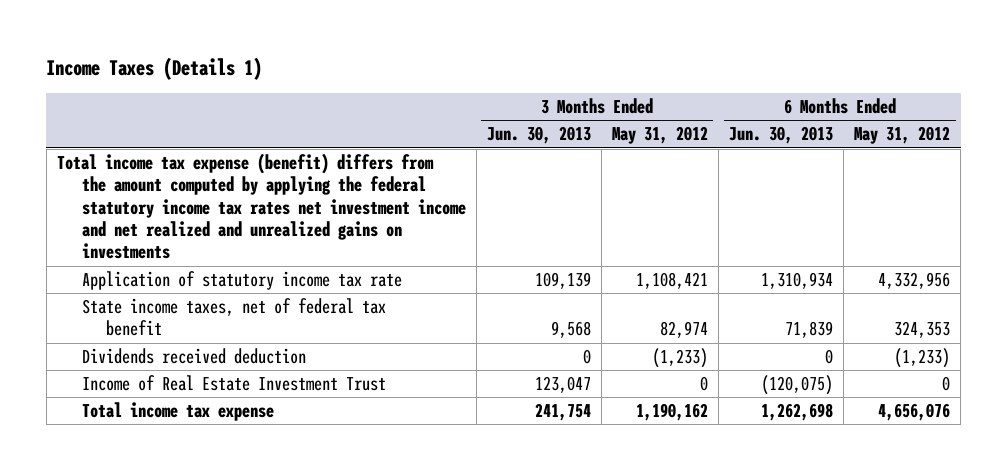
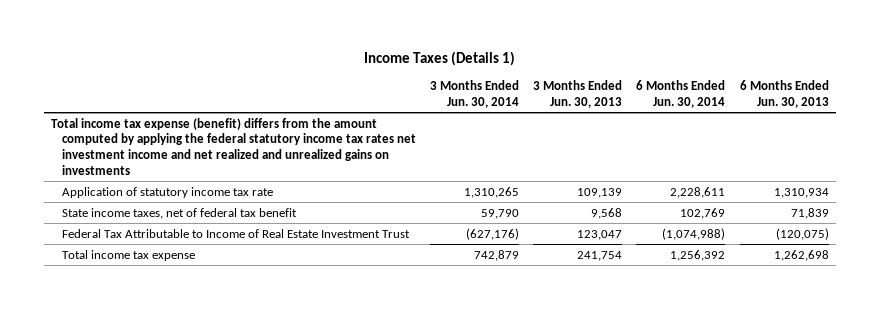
- | 3 Months Ended Jun. 30, 2013 | 3 Months Ended May 31, 2012 | 6 Months Ended Jun. 30, 2013 | 6 Months Ended May 31, 2012
+ | 3 Months Ended Jun. 30, 2014 | 3 Months Ended Jun. 30, 2013 | 6 Months Ended Jun. 30, 2014 | 6 Months Ended Jun. 30, 2013
- Dividends received deduction | 0 | (1,233) | 0 | (1,233)
- Income of Real Estate Investment Trust | 123,047 | 0 | (120,075) | 0
+ Federal Tax Attributable to Income of Real Estate Investment Trust | (627,176) | 123,047 | (1,074,988) | (120,075)

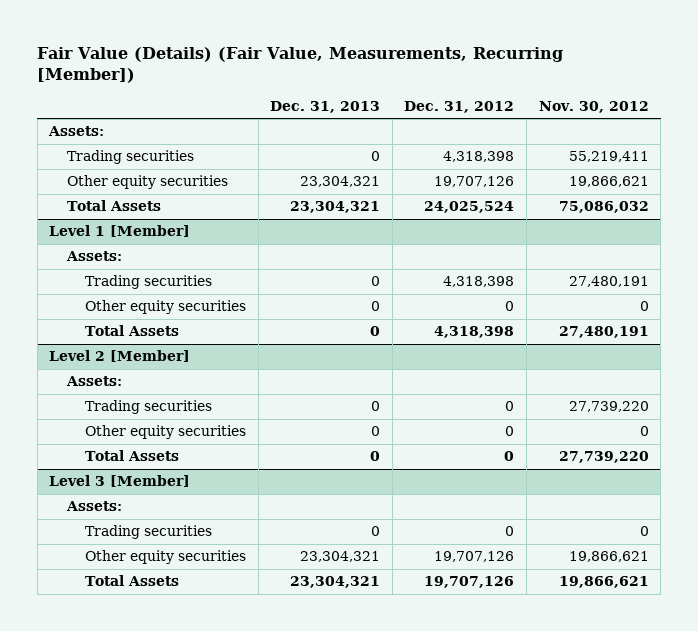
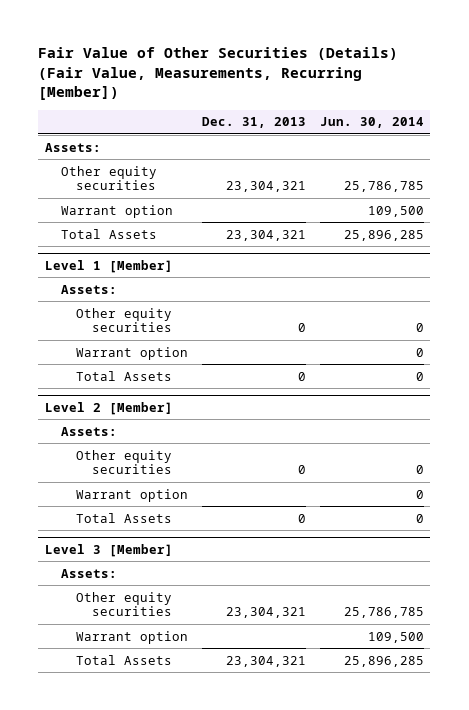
- Fair Value (Details) (Fair Value, Measurements, Recurring [Member])
+ Fair Value of Other Securities (Details) (Fair Value, Measurements, Recurring [Member])
- | Dec. 31, 2013 | Dec. 31, 2012 | Nov. 30, 2012
+ | Dec. 31, 2013 | Jun. 30, 2014
- Trading securities | 0 | 4,318,398 | 55,219,411
+ Warrant option | | 109,500
@ Level 1 [Member]
- Trading securities | 0 | 4,318,398 | 27,480,191
+ Warrant option | | 0
@ Level 2 [Member]
- Trading securities | 0 | 0 | 27,739,220
+ Warrant option | | 0
@ Level 3 [Member]
- Trading securities | 0 | 0 | 0
+ Warrant option | | 109,500

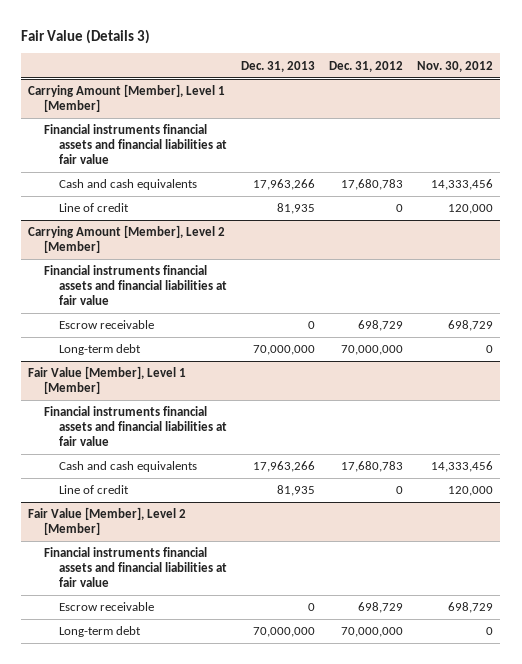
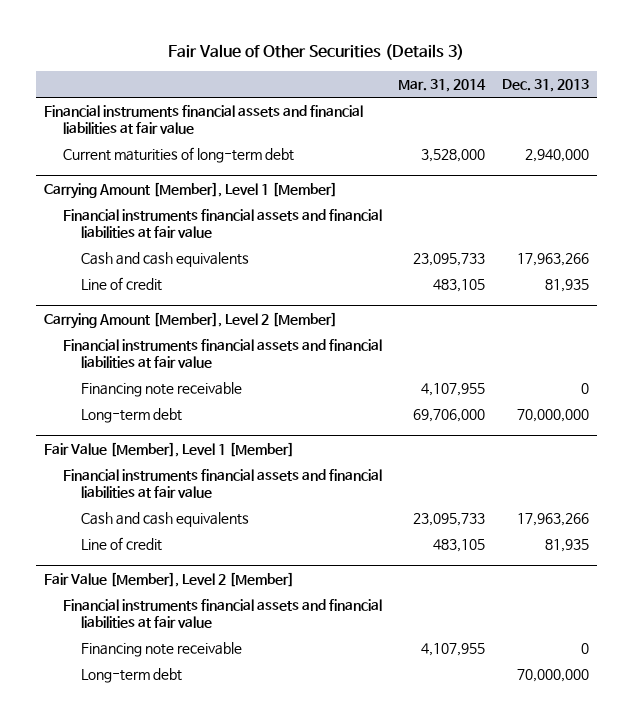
- Fair Value (Details 3)
+ Fair Value of Other Securities (Details 3)
- | Dec. 31, 2013 | Dec. 31, 2012 | Nov. 30, 2012
+ | Mar. 31, 2014 | Dec. 31, 2013
+ Financial instruments financial assets and financial liabilities at fair value
+ Current maturities of long-term debt | 3,528,000 | 2,940,000
@ Carrying Amount [Member], Level 2 [Member]
- Escrow receivable | 0 | 698,729 | 698,729
+ Financing note receivable | 4,107,955 | 0
@ Fair Value [Member], Level 2 [Member]
- Escrow receivable | 0 | 698,729 | 698,729
+ Financing note receivable | 4,107,955 | 0

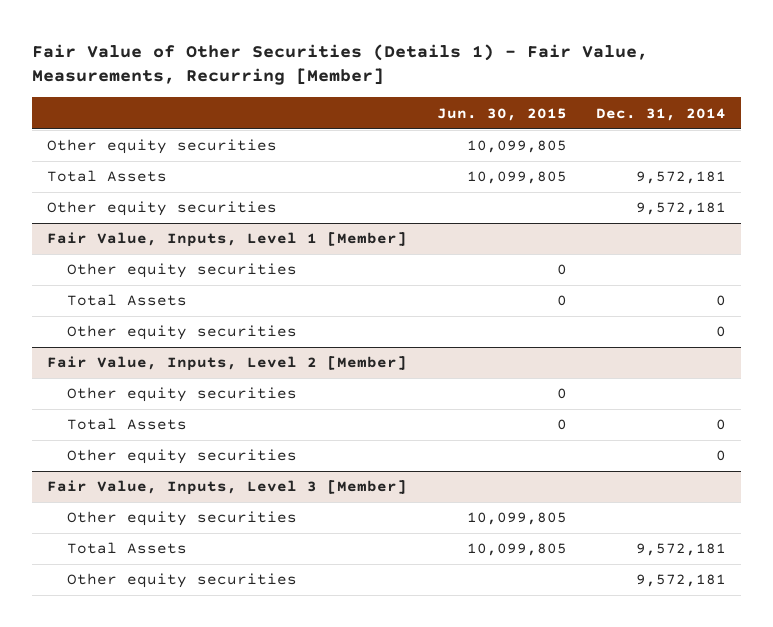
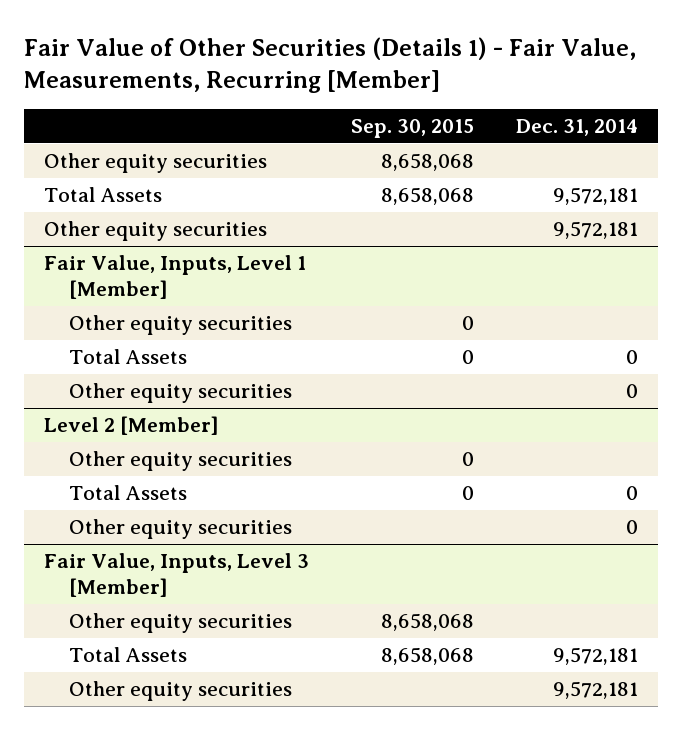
- | Jun. 30, 2015 | Dec. 31, 2014
+ | Sep. 30, 2015 | Dec. 31, 2014
- Fair Value, Inputs, Level 2 [Member]
+ Level 2 [Member]

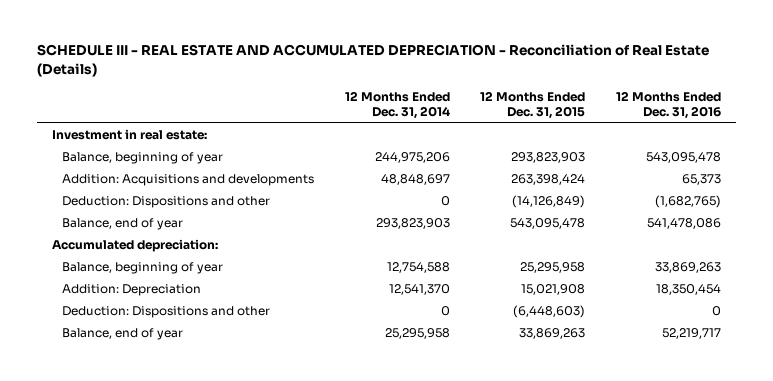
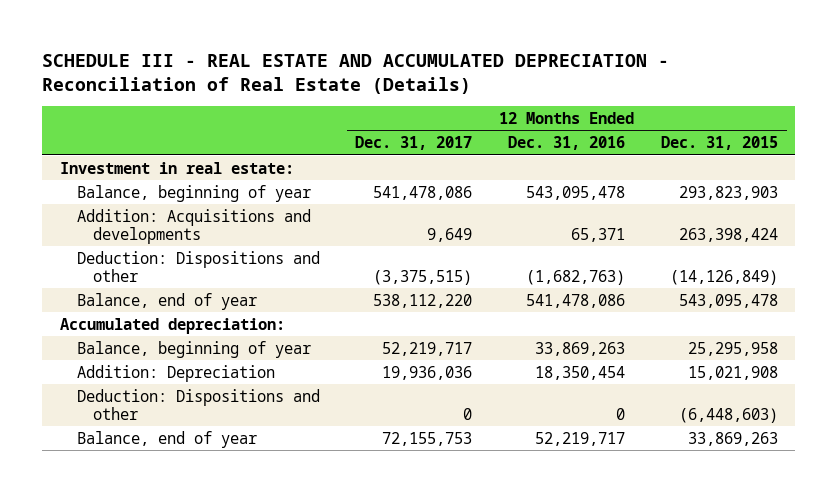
- | 12 Months Ended Dec. 31, 2014 | 12 Months Ended Dec. 31, 2015 | 12 Months Ended Dec. 31, 2016
+ | 12 Months Ended Dec. 31, 2017 | 12 Months Ended Dec. 31, 2016 | 12 Months Ended Dec. 31, 2015
- Addition: Acquisitions and developments | 48,848,697 | 263,398,424 | 65,373
- Deduction: Dispositions and other | 0 | (14,126,849) | (1,682,765)
+ Addition: Acquisitions and developments | 9,649 | 65,371 | 263,398,424
+ Deduction: Dispositions and other | (3,375,515) | (1,682,763) | (14,126,849)

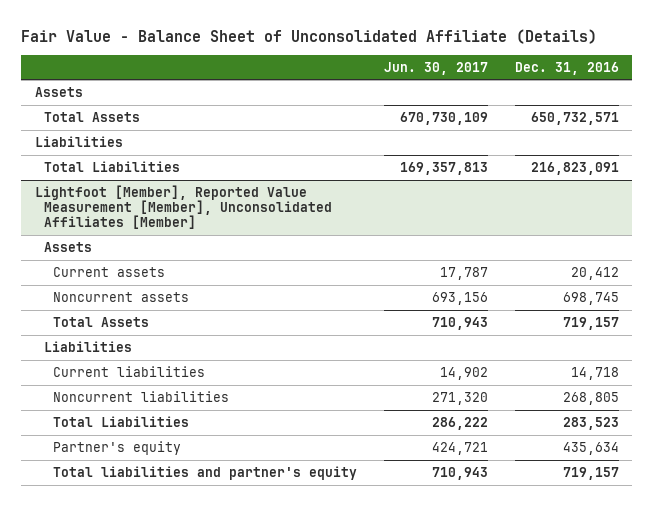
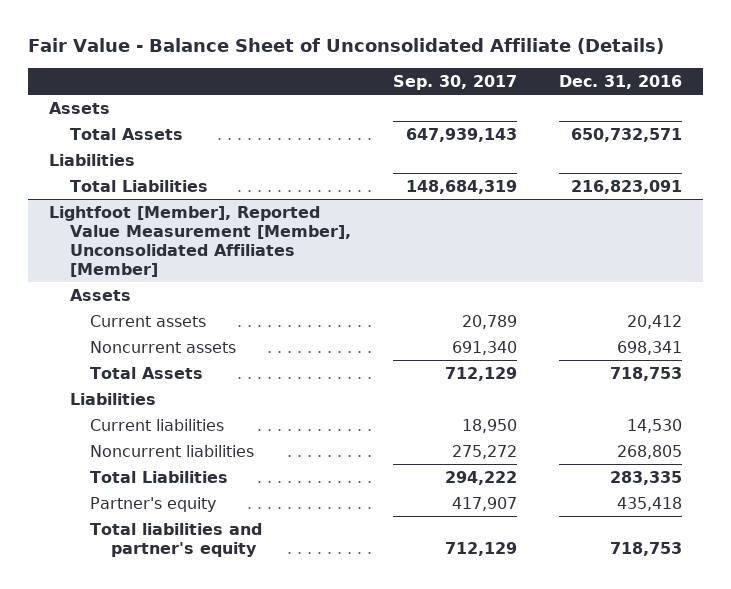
- | Jun. 30, 2017 | Dec. 31, 2016
+ | Sep. 30, 2017 | Dec. 31, 2016
@ Lightfoot [Member], Reported Value Measurement [Member], Unconsolidated Affiliates [Member]
- Noncurrent assets | 693,156 | 698,745
- Total Assets | 710,943 | 719,157
+ Noncurrent assets | 691,340 | 698,341
+ Total Assets | 712,129 | 718,753
- Current liabilities | 14,902 | 14,718
+ Current liabilities | 18,950 | 14,530
- Total Liabilities | 286,222 | 283,523
- Partner's equity | 424,721 | 435,634
- Total liabilities and partner's equity | 710,943 | 719,157
+ Total Liabilities | 294,222 | 283,335
+ Partner's equity | 417,907 | 435,418
+ Total liabilities and partner's equity | 712,129 | 718,753

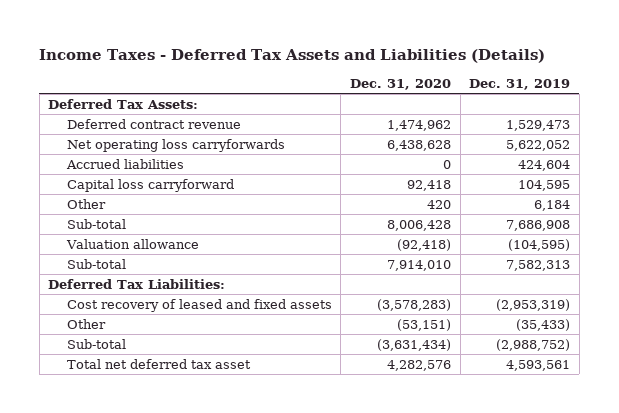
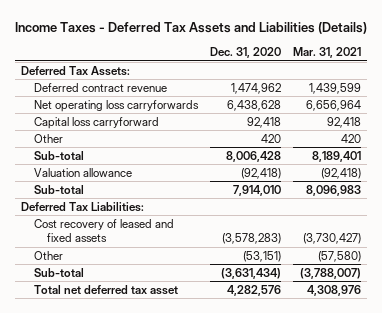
- | Dec. 31, 2020 | Dec. 31, 2019
+ | Dec. 31, 2020 | Mar. 31, 2021
- Accrued liabilities | 0 | 424,604

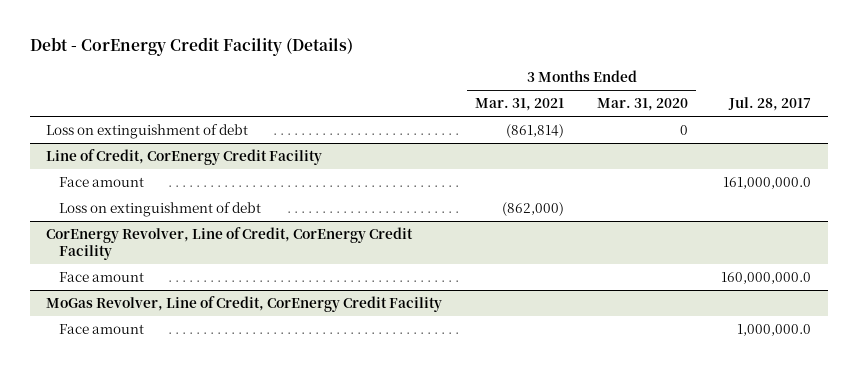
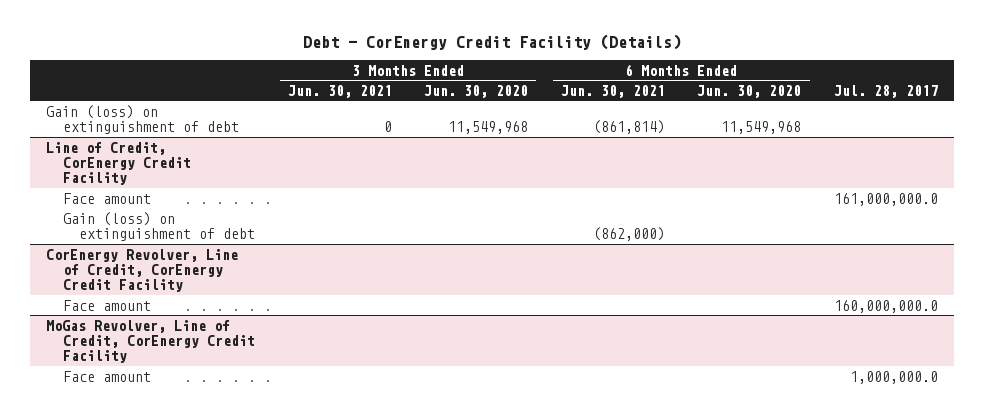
- | 3 Months Ended Mar. 31, 2021 | 3 Months Ended Mar. 31, 2020 | Jul. 28, 2017
+ | 3 Months Ended Jun. 30, 2021 | 3 Months Ended Jun. 30, 2020 | 6 Months Ended Jun. 30, 2021 | 6 Months Ended Jun. 30, 2020 | Jul. 28, 2017
- Loss on extinguishment of debt | (861,814) | 0 |
+ Gain (loss) on extinguishment of debt | 0 | 11,549,968 | (861,814) | 11,549,968 |
@ Line of Credit, CorEnergy Credit Facility
- Loss on extinguishment of debt | (862,000) | |
+ Gain (loss) on extinguishment of debt | | | (862,000) | |

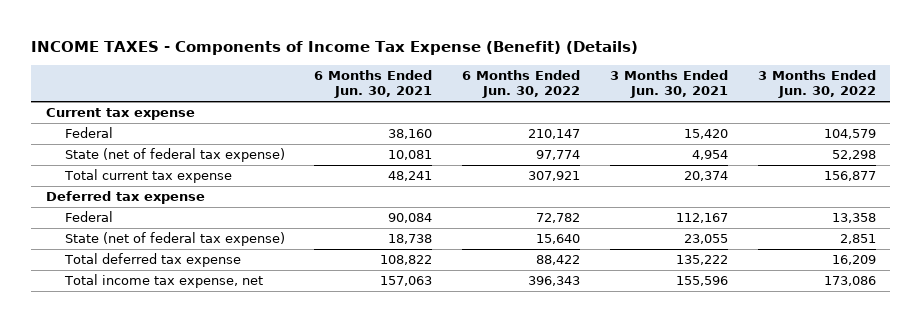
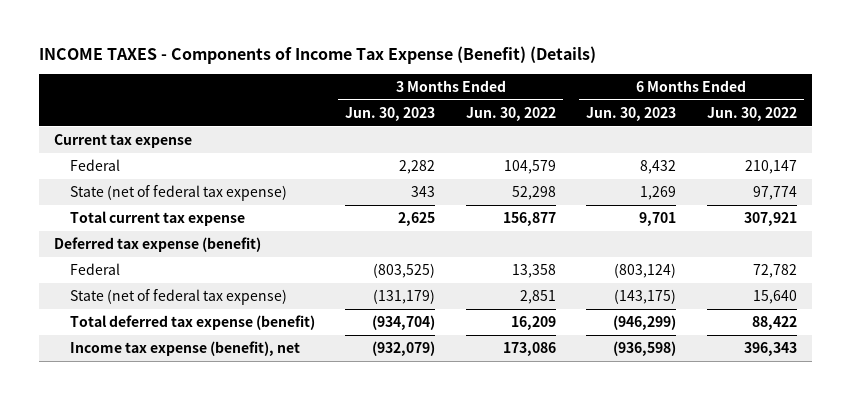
- | 6 Months Ended Jun. 30, 2021 | 6 Months Ended Jun. 30, 2022 | 3 Months Ended Jun. 30, 2021 | 3 Months Ended Jun. 30, 2022
+ | 3 Months Ended Jun. 30, 2023 | 3 Months Ended Jun. 30, 2022 | 6 Months Ended Jun. 30, 2023 | 6 Months Ended Jun. 30, 2022
- Deferred tax expense
+ Deferred tax expense (benefit)
- Total deferred tax expense | 108,822 | 88,422 | 135,222 | 16,209
- Total income tax expense, net | 157,063 | 396,343 | 155,596 | 173,086
+ Total deferred tax expense (benefit) | (934,704) | 16,209 | (946,299) | 88,422
+ Income tax expense (benefit), net | (932,079) | 173,086 | (936,598) | 396,343

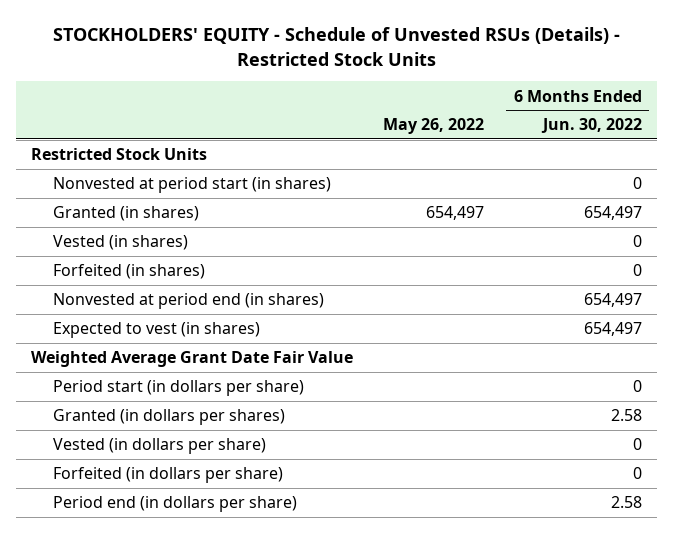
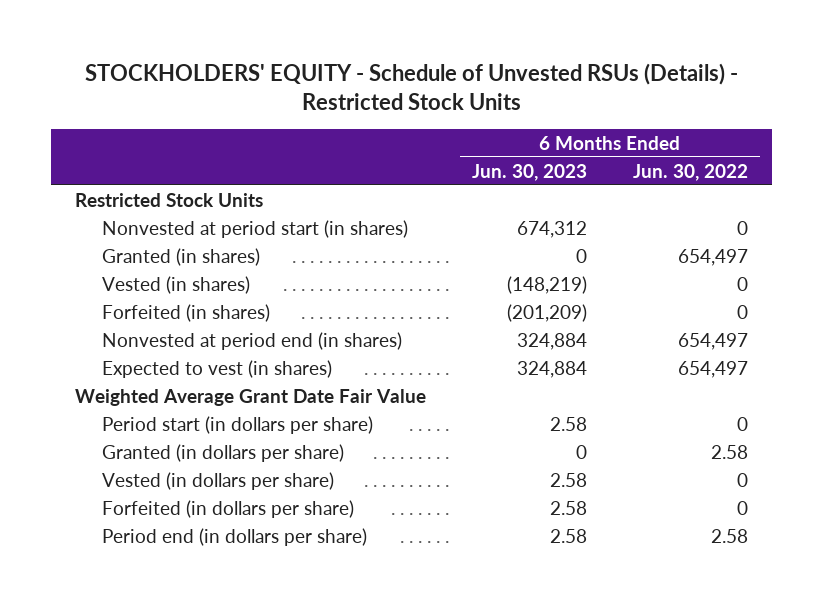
- | May 26, 2022 | 6 Months Ended Jun. 30, 2022
+ | 6 Months Ended Jun. 30, 2023 | 6 Months Ended Jun. 30, 2022
- Granted (in dollars per shares) | | 2.58
+ Granted (in dollars per share) | 0 | 2.58

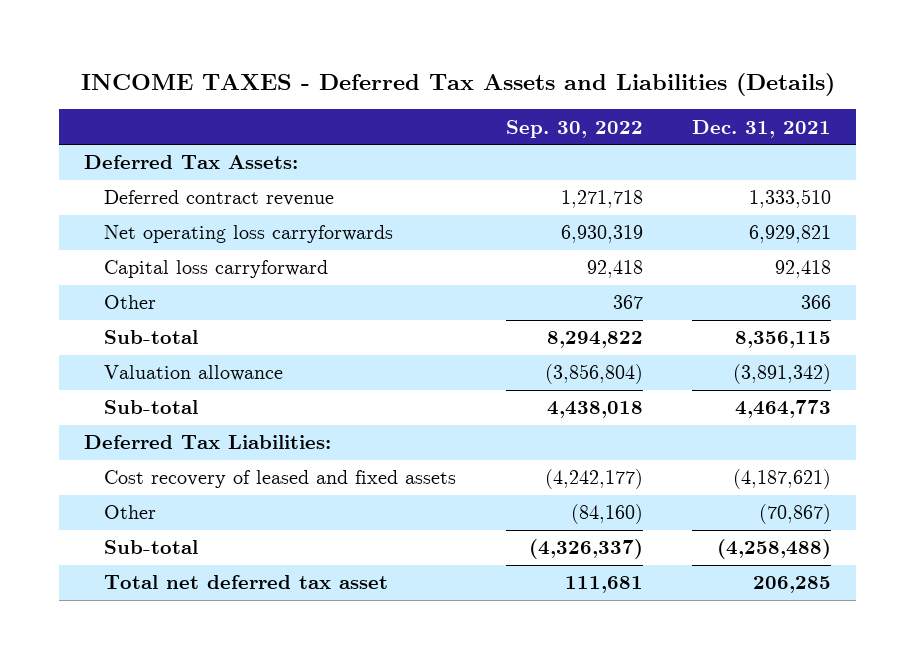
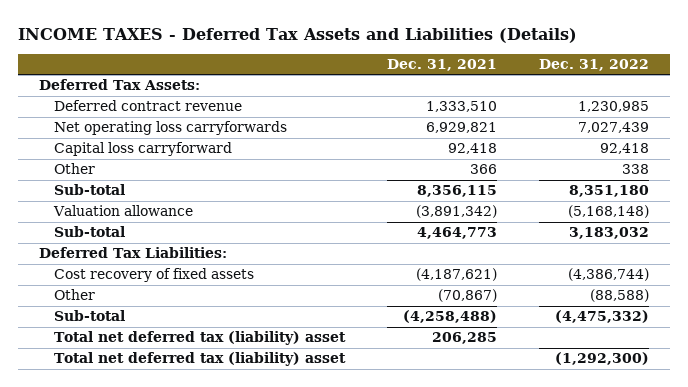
- | Sep. 30, 2022 | Dec. 31, 2021
+ | Dec. 31, 2021 | Dec. 31, 2022
- Cost recovery of leased and fixed assets | (4,242,177) | (4,187,621)
+ Cost recovery of fixed assets | (4,187,621) | (4,386,744)
- Total net deferred tax asset | 111,681 | 206,285
+ Total net deferred tax (liability) asset | 206,285 |
+ Total net deferred tax (liability) asset | | (1,292,300)

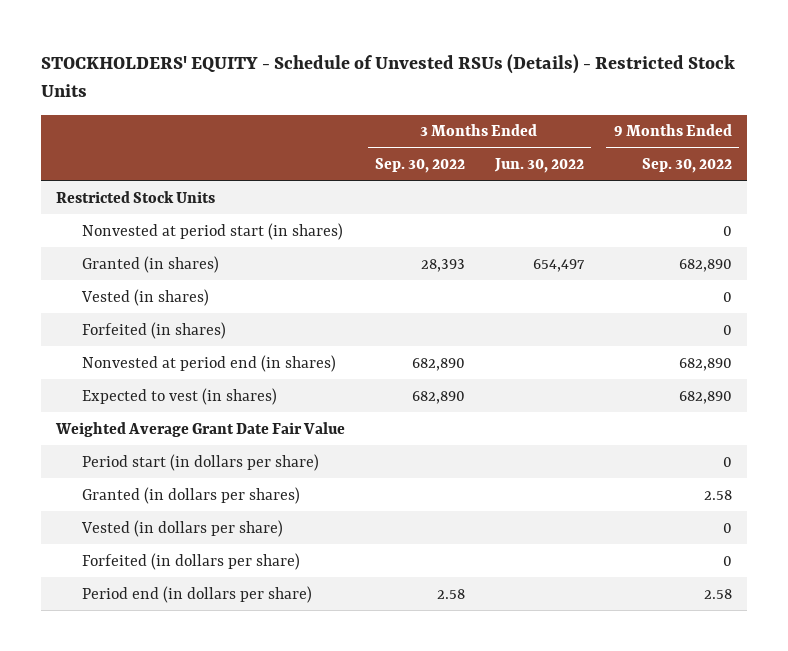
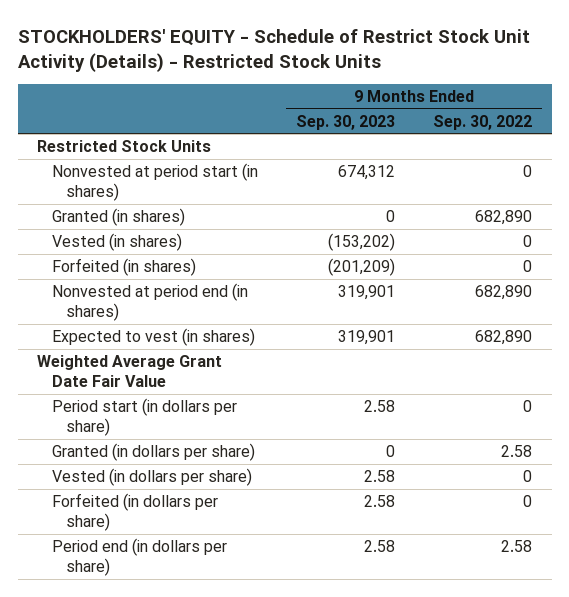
- STOCKHOLDERS' EQUITY - Schedule of Unvested RSUs (Details) - Restricted Stock Units
+ STOCKHOLDERS' EQUITY - Schedule of Restrict Stock Unit Activity (Details) - Restricted Stock Units
- | 3 Months Ended Sep. 30, 2022 | 3 Months Ended Jun. 30, 2022 | 9 Months Ended Sep. 30, 2022
+ | 9 Months Ended Sep. 30, 2023 | 9 Months Ended Sep. 30, 2022
- Granted (in dollars per shares) | | | 2.58
+ Granted (in dollars per share) | 0 | 2.58

